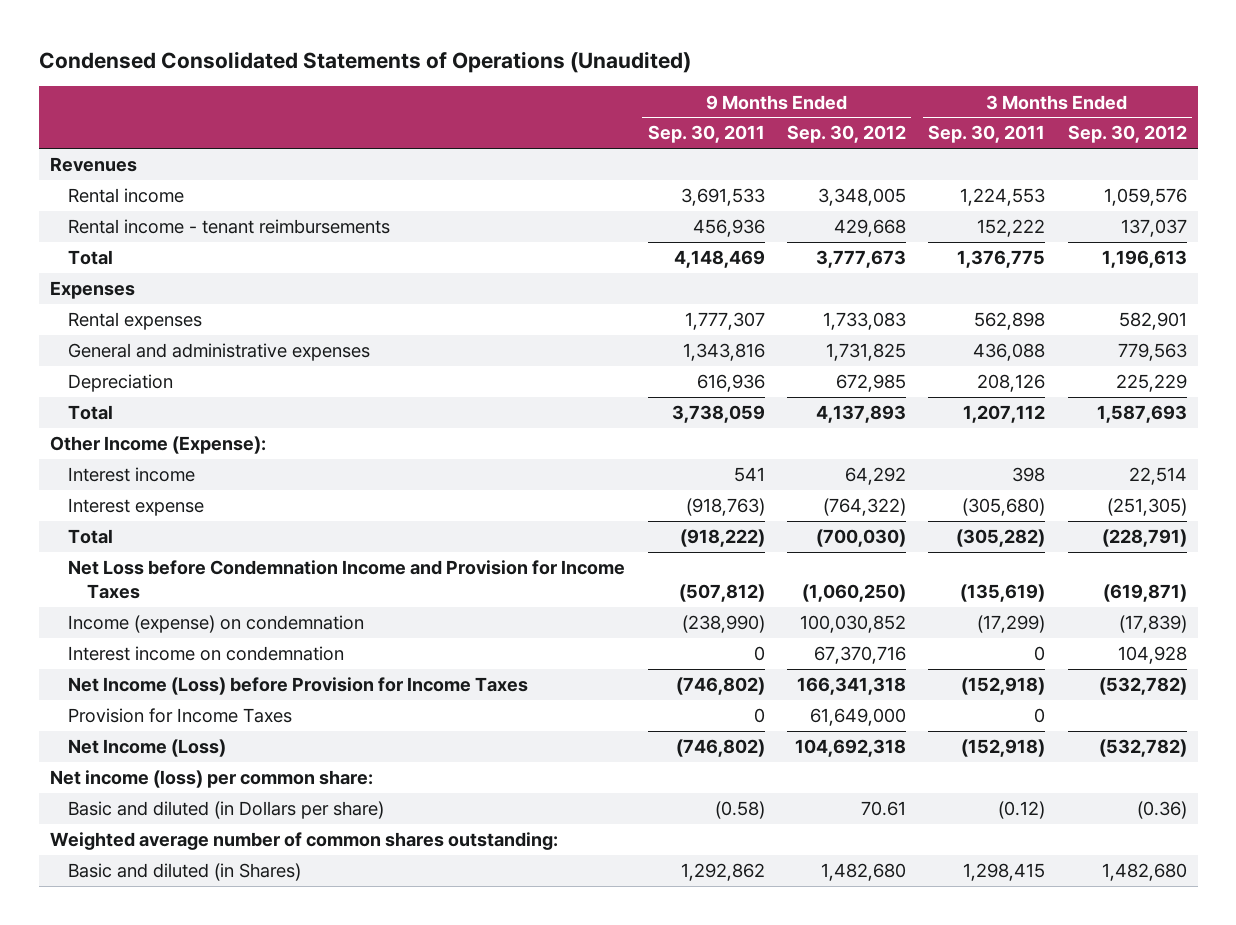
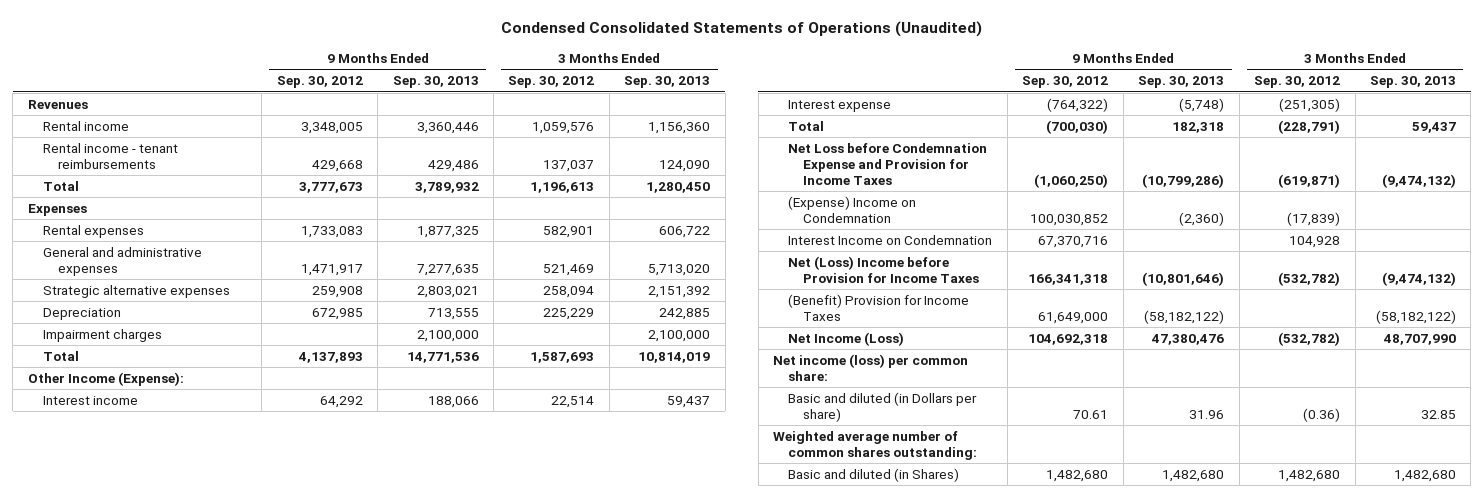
- | 9 Months Ended Sep. 30, 2011 | 9 Months Ended Sep. 30, 2012 | 3 Months Ended Sep. 30, 2011 | 3 Months Ended Sep. 30, 2012
+ | 9 Months Ended Sep. 30, 2012 | 9 Months Ended Sep. 30, 2013 | 3 Months Ended Sep. 30, 2012 | 3 Months Ended Sep. 30, 2013
- General and administrative expenses | 1,343,816 | 1,731,825 | 436,088 | 779,563
+ General and administrative expenses | 1,471,917 | 7,277,635 | 521,469 | 5,713,020
+ Strategic alternative expenses | 259,908 | 2,803,021 | 258,094 | 2,151,392
+ Impairment charges | | 2,100,000 | | 2,100,000
- Net Loss before Condemnation Income and Provision for Income Taxes | (507,812) | (1,060,250) | (135,619) | (619,871)
- Income (expense) on condemnation | (238,990) | 100,030,852 | (17,299) | (17,839)
- Interest income on condemnation | 0 | 67,370,716 | 0 | 104,928
- Net Income (Loss) before Provision for Income Taxes | (746,802) | 166,341,318 | (152,918) | (532,782)
- Provision for Income Taxes | 0 | 61,649,000 | 0 |
+ Net Loss before Condemnation Expense and Provision for Income Taxes | (1,060,250) | (10,799,286) | (619,871) | (9,474,132)
+ (Expense) Income on Condemnation | 100,030,852 | (2,360) | (17,839) |
+ Interest Income on Condemnation | 67,370,716 | | 104,928 |
+ Net (Loss) Income before Provision for Income Taxes | 166,341,318 | (10,801,646) | (532,782) | (9,474,132)
+ (Benefit) Provision for Income Taxes | 61,649,000 | (58,182,122) | | (58,182,122)

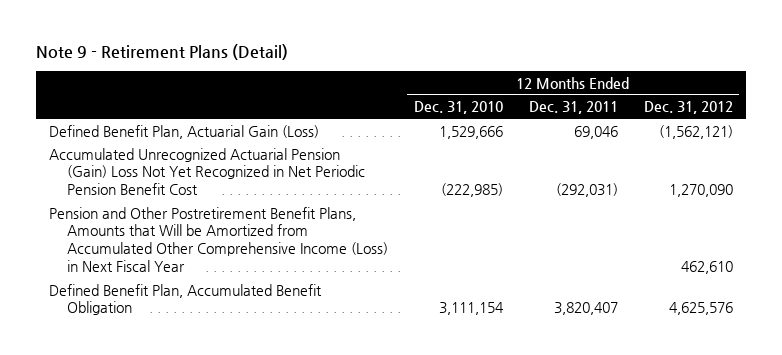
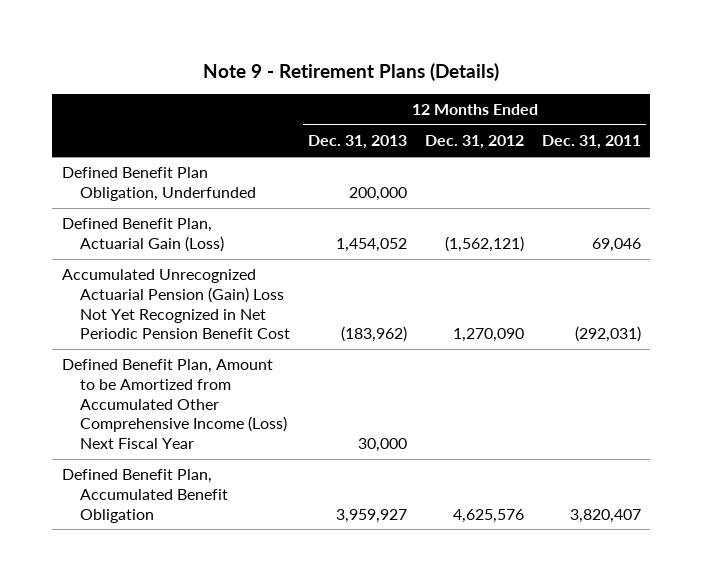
- Note 9 - Retirement Plans (Detail)
+ Note 9 - Retirement Plans (Details)
- | 12 Months Ended Dec. 31, 2010 | 12 Months Ended Dec. 31, 2011 | 12 Months Ended Dec. 31, 2012
+ | 12 Months Ended Dec. 31, 2013 | 12 Months Ended Dec. 31, 2012 | 12 Months Ended Dec. 31, 2011
+ Defined Benefit Plan Obligation, Underfunded | 200,000 | |
- Pension and Other Postretirement Benefit Plans, Amounts that Will be Amortized from Accumulated Other Comprehensive Income (Loss) in Next Fiscal Year | | | 462,610
+ Defined Benefit Plan, Amount to be Amortized from Accumulated Other Comprehensive Income (Loss) Next Fiscal Year | 30,000 | |

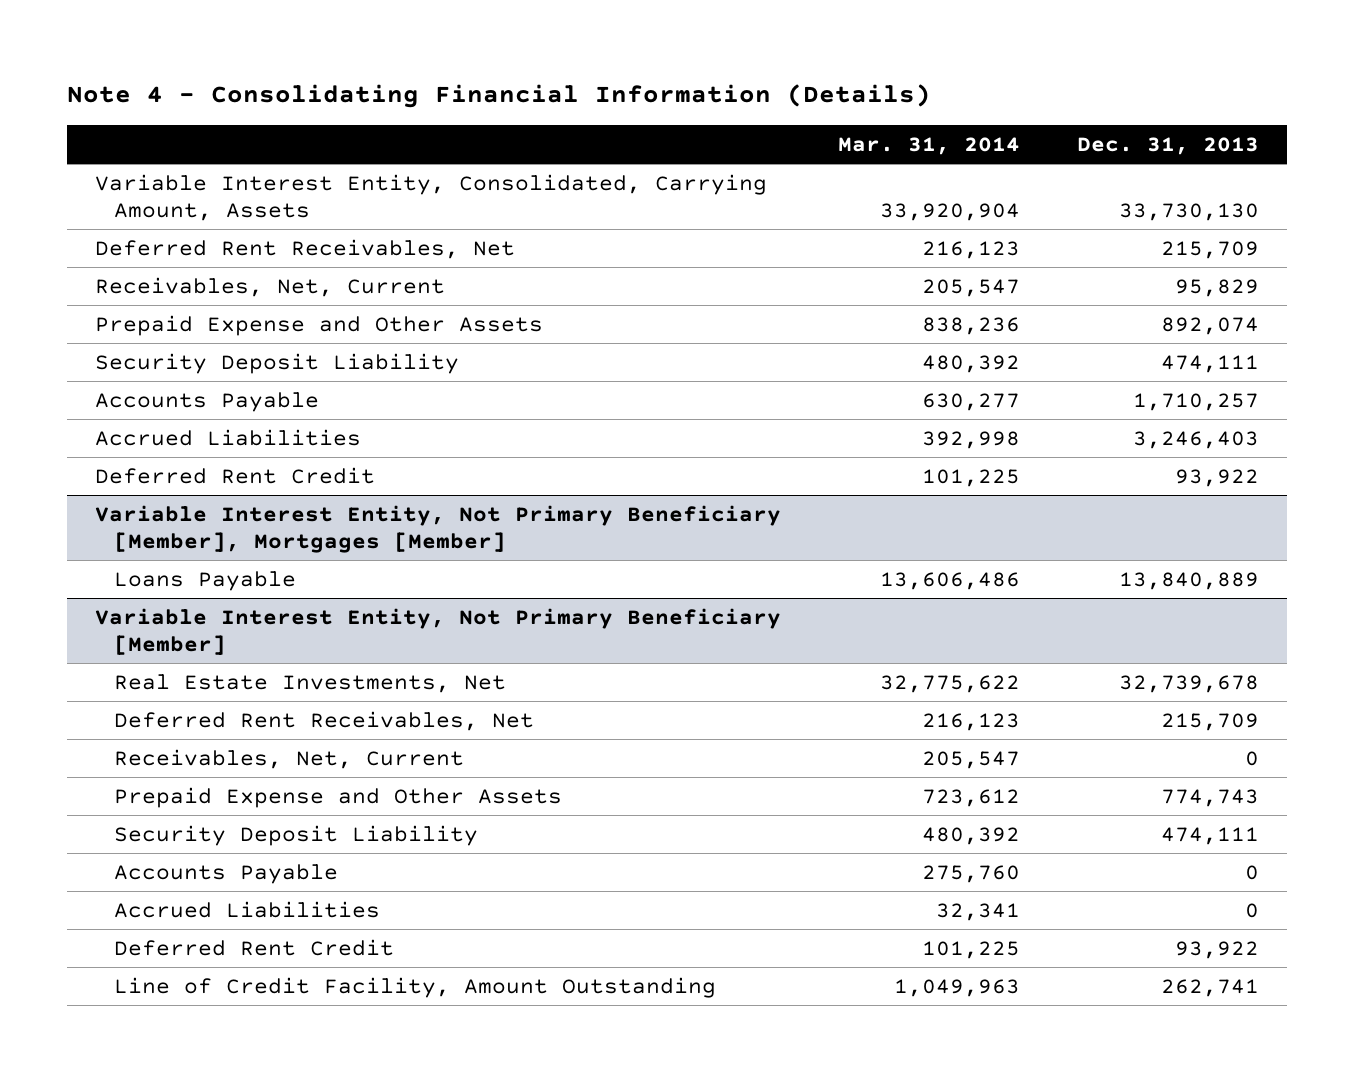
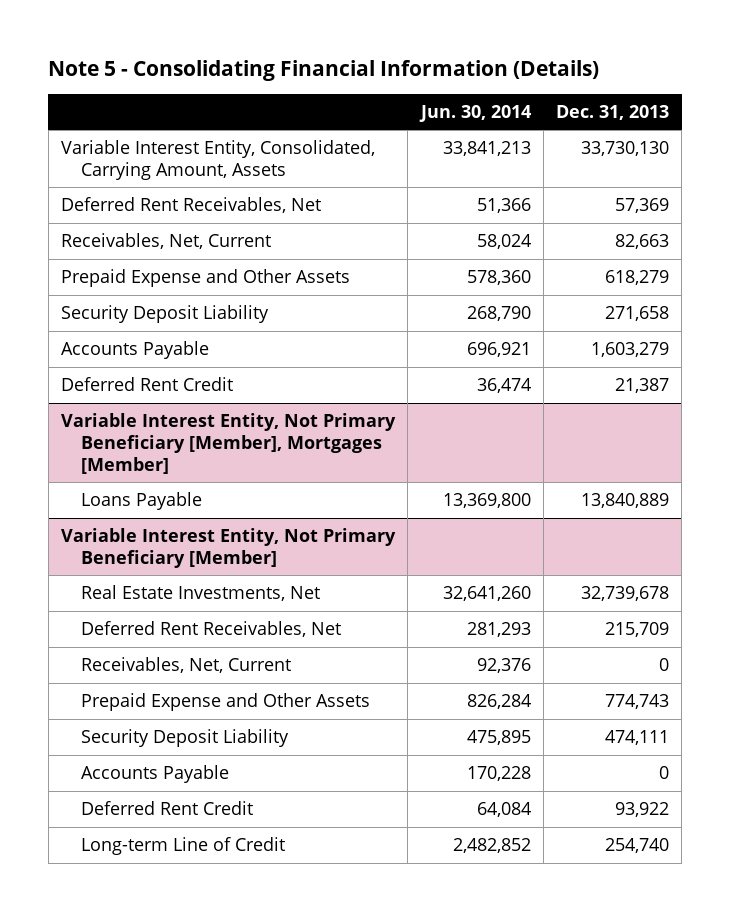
- Note 4 - Consolidating Financial Information (Details)
+ Note 5 - Consolidating Financial Information (Details)
- | Mar. 31, 2014 | Dec. 31, 2013
+ | Jun. 30, 2014 | Dec. 31, 2013
- Deferred Rent Receivables, Net | 216,123 | 215,709
- Receivables, Net, Current | 205,547 | 95,829
- Prepaid Expense and Other Assets | 838,236 | 892,074
- Security Deposit Liability | 480,392 | 474,111
- Accounts Payable | 630,277 | 1,710,257
- Accrued Liabilities | 392,998 | 3,246,403
- Deferred Rent Credit | 101,225 | 93,922
+ Deferred Rent Receivables, Net | 51,366 | 57,369
+ Receivables, Net, Current | 58,024 | 82,663
+ Prepaid Expense and Other Assets | 578,360 | 618,279
+ Security Deposit Liability | 268,790 | 271,658
+ Accounts Payable | 696,921 | 1,603,279
+ Deferred Rent Credit | 36,474 | 21,387
@ Variable Interest Entity, Not Primary Beneficiary [Member]
- Accrued Liabilities | 32,341 | 0
- Line of Credit Facility, Amount Outstanding | 1,049,963 | 262,741
+ Long-term Line of Credit | 2,482,852 | 254,740

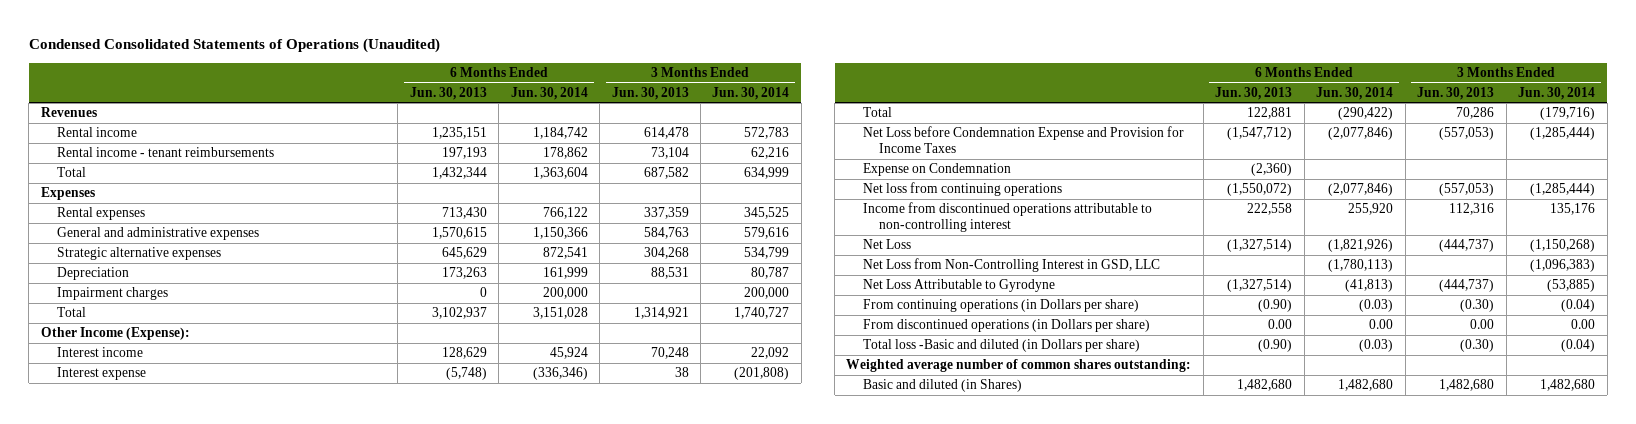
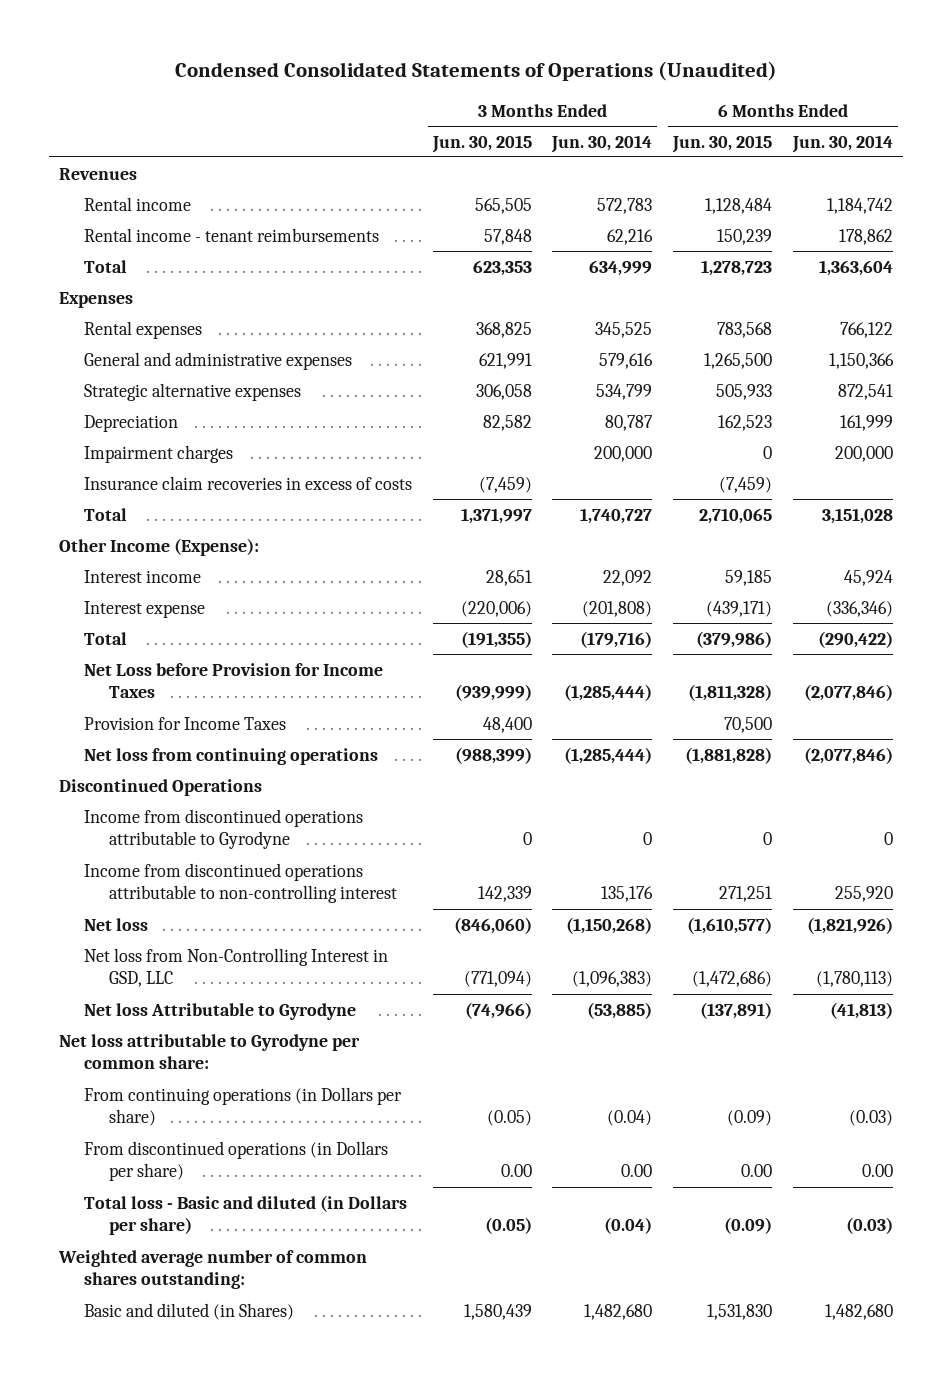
- | 6 Months Ended Jun. 30, 2013 | 6 Months Ended Jun. 30, 2014 | 3 Months Ended Jun. 30, 2013 | 3 Months Ended Jun. 30, 2014
+ | 3 Months Ended Jun. 30, 2015 | 3 Months Ended Jun. 30, 2014 | 6 Months Ended Jun. 30, 2015 | 6 Months Ended Jun. 30, 2014
+ Insurance claim recoveries in excess of costs | (7,459) | | (7,459) |
- Net Loss before Condemnation Expense and Provision for Income Taxes | (1,547,712) | (2,077,846) | (557,053) | (1,285,444)
- Expense on Condemnation | (2,360) | | |
+ Net Loss before Provision for Income Taxes | (939,999) | (1,285,444) | (1,811,328) | (2,077,846)
+ Provision for Income Taxes | 48,400 | | 70,500 |
+ Discontinued Operations
+ Income from discontinued operations attributable to Gyrodyne | 0 | 0 | 0 | 0
- Net Loss | (1,327,514) | (1,821,926) | (444,737) | (1,150,268)
- Net Loss from Non-Controlling Interest in GSD, LLC | | (1,780,113) | | (1,096,383)
- Net Loss Attributable to Gyrodyne | (1,327,514) | (41,813) | (444,737) | (53,885)
+ Net loss | (846,060) | (1,150,268) | (1,610,577) | (1,821,926)
+ Net loss from Non-Controlling Interest in GSD, LLC | (771,094) | (1,096,383) | (1,472,686) | (1,780,113)
+ Net loss Attributable to Gyrodyne | (74,966) | (53,885) | (137,891) | (41,813)
+ Net loss attributable to Gyrodyne per common share:
- Total loss -Basic and diluted (in Dollars per share) | (0.90) | (0.03) | (0.30) | (0.04)
+ Total loss - Basic and diluted (in Dollars per share) | (0.05) | (0.04) | (0.09) | (0.03)

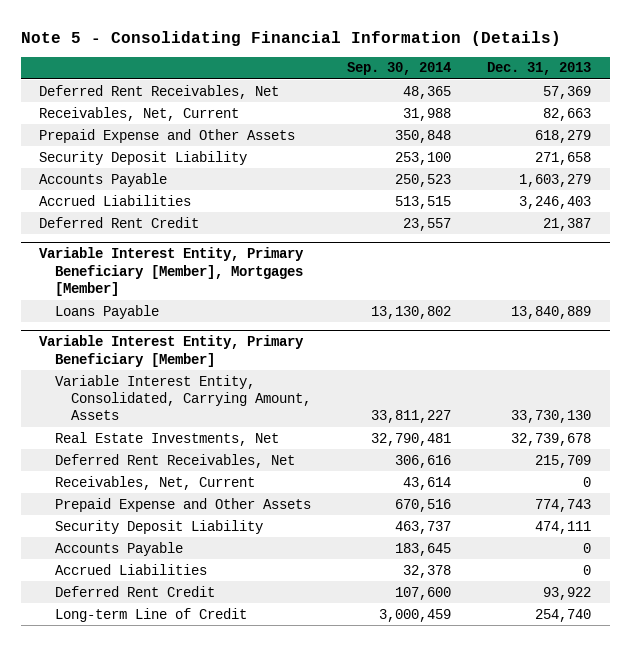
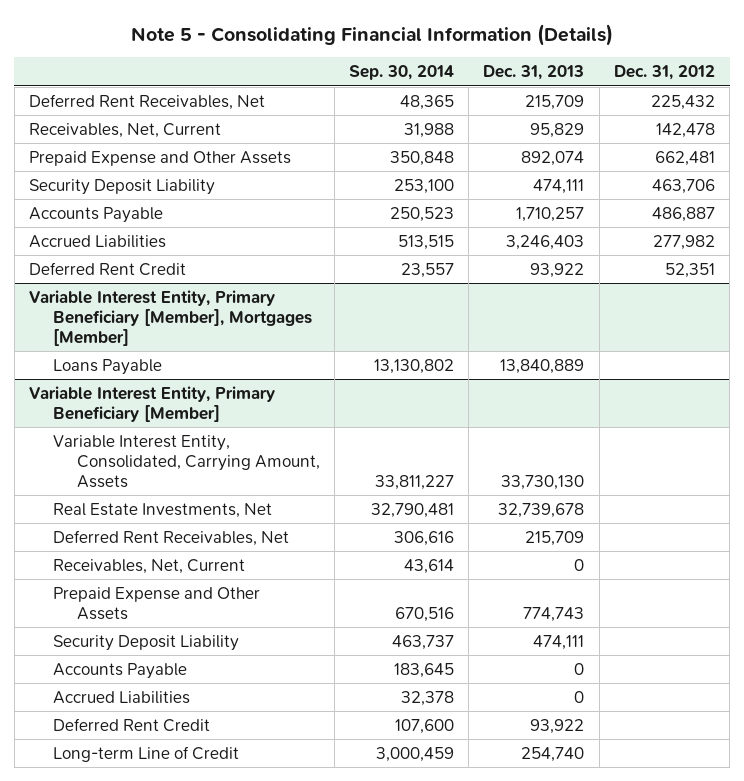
- | Sep. 30, 2014 | Dec. 31, 2013
+ | Sep. 30, 2014 | Dec. 31, 2013 | Dec. 31, 2012
- Deferred Rent Receivables, Net | 48,365 | 57,369
- Receivables, Net, Current | 31,988 | 82,663
- Prepaid Expense and Other Assets | 350,848 | 618,279
- Security Deposit Liability | 253,100 | 271,658
- Accounts Payable | 250,523 | 1,603,279
+ Deferred Rent Receivables, Net | 48,365 | 215,709 | 225,432
+ Receivables, Net, Current | 31,988 | 95,829 | 142,478
+ Prepaid Expense and Other Assets | 350,848 | 892,074 | 662,481
+ Security Deposit Liability | 253,100 | 474,111 | 463,706
+ Accounts Payable | 250,523 | 1,710,257 | 486,887
- Deferred Rent Credit | 23,557 | 21,387
+ Deferred Rent Credit | 23,557 | 93,922 | 52,351

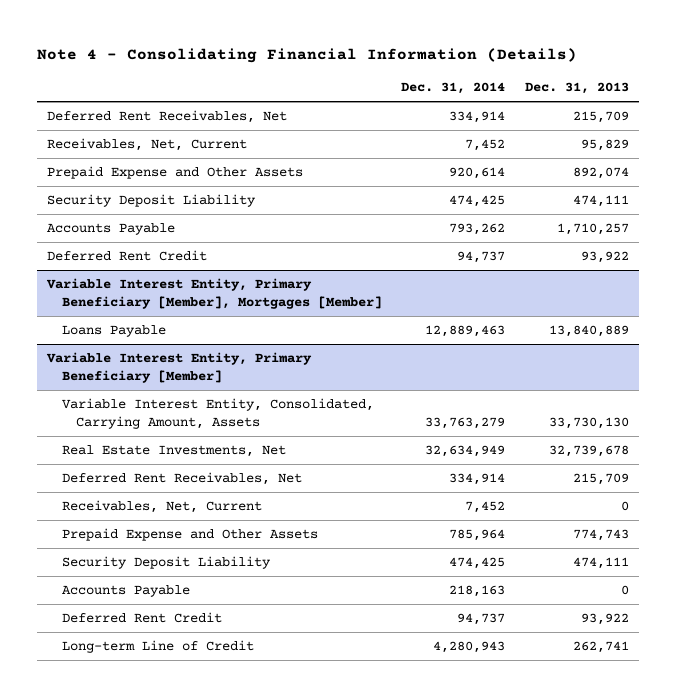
- Note 5 - Consolidating Financial Information (Details)
+ Note 4 - Consolidating Financial Information (Details)
- | Sep. 30, 2014 | Dec. 31, 2013 | Dec. 31, 2012
+ | Dec. 31, 2014 | Dec. 31, 2013
- Accrued Liabilities | 513,515 | 3,246,403 | 277,982
@ Variable Interest Entity, Primary Beneficiary [Member]
- Accrued Liabilities | 32,378 | 0 |
- Long-term Line of Credit | 3,000,459 | 254,740 |
+ Long-term Line of Credit | 4,280,943 | 262,741

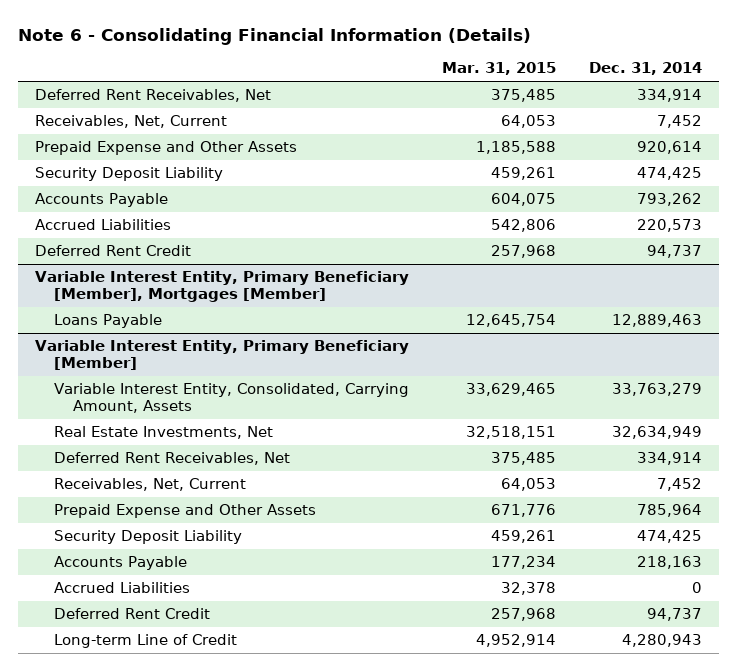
- Note 4 - Consolidating Financial Information (Details)
+ Note 6 - Consolidating Financial Information (Details)
- | Dec. 31, 2014 | Dec. 31, 2013
+ | Mar. 31, 2015 | Dec. 31, 2014
+ Accrued Liabilities | 542,806 | 220,573
@ Variable Interest Entity, Primary Beneficiary [Member]
+ Accrued Liabilities | 32,378 | 0

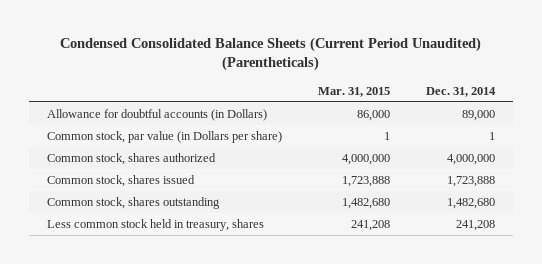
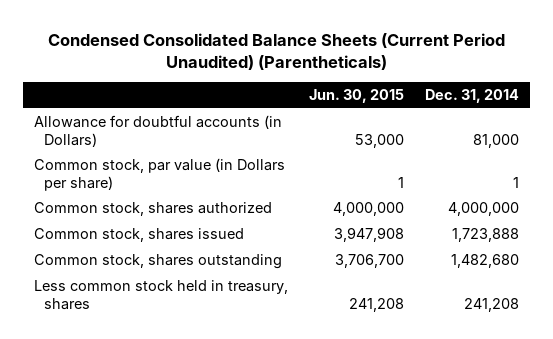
- | Mar. 31, 2015 | Dec. 31, 2014
+ | Jun. 30, 2015 | Dec. 31, 2014
- Allowance for doubtful accounts (in Dollars) | 86,000 | 89,000
+ Allowance for doubtful accounts (in Dollars) | 53,000 | 81,000

